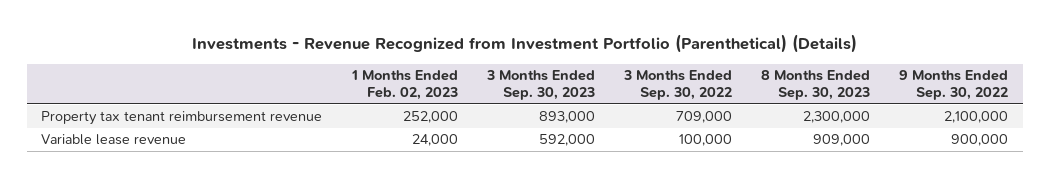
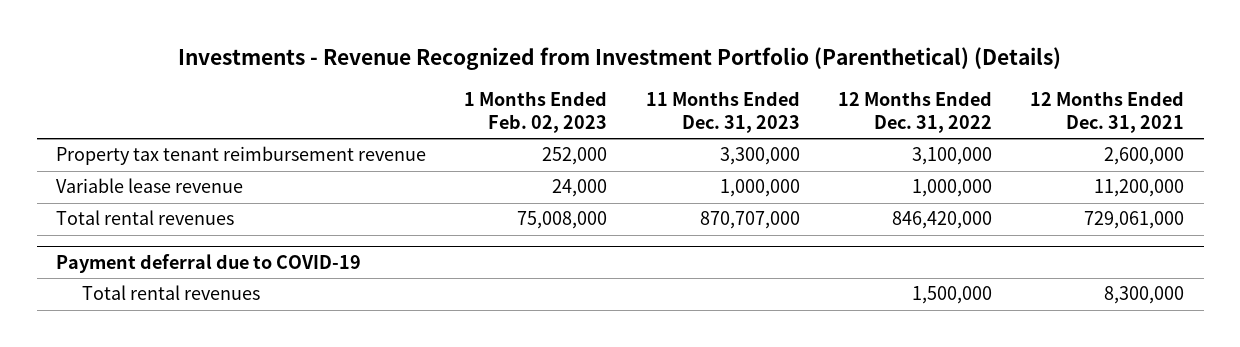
- | 1 Months Ended Feb. 02, 2023 | 3 Months Ended Sep. 30, 2023 | 3 Months Ended Sep. 30, 2022 | 8 Months Ended Sep. 30, 2023 | 9 Months Ended Sep. 30, 2022
+ | 1 Months Ended Feb. 02, 2023 | 11 Months Ended Dec. 31, 2023 | 12 Months Ended Dec. 31, 2022 | 12 Months Ended Dec. 31, 2021
+ Total rental revenues | 75,008,000 | 870,707,000 | 846,420,000 | 729,061,000
+ Payment deferral due to COVID-19
+ Total rental revenues | | | 1,500,000 | 8,300,000

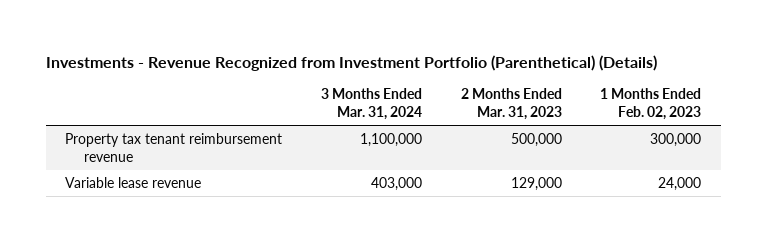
- | 1 Months Ended Feb. 02, 2023 | 11 Months Ended Dec. 31, 2023 | 12 Months Ended Dec. 31, 2022 | 12 Months Ended Dec. 31, 2021
+ | 3 Months Ended Mar. 31, 2024 | 2 Months Ended Mar. 31, 2023 | 1 Months Ended Feb. 02, 2023
- Property tax tenant reimbursement revenue | 252,000 | 3,300,000 | 3,100,000 | 2,600,000
+ Property tax tenant reimbursement revenue | 1,100,000 | 500,000 | 300,000
- Total rental revenues | 75,008,000 | 870,707,000 | 846,420,000 | 729,061,000
- Payment deferral due to COVID-19
- Total rental revenues | | | 1,500,000 | 8,300,000

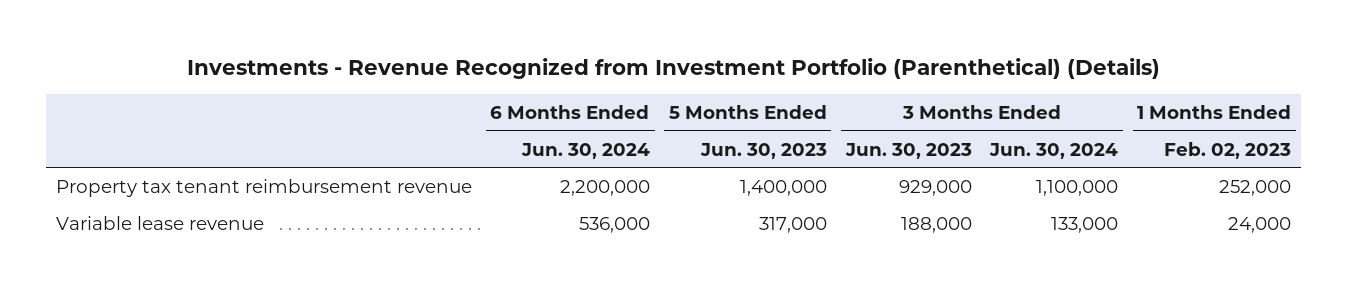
- | 3 Months Ended Mar. 31, 2024 | 2 Months Ended Mar. 31, 2023 | 1 Months Ended Feb. 02, 2023
+ | 6 Months Ended Jun. 30, 2024 | 5 Months Ended Jun. 30, 2023 | 3 Months Ended Jun. 30, 2023 | 3 Months Ended Jun. 30, 2024 | 1 Months Ended Feb. 02, 2023
- Property tax tenant reimbursement revenue | 1,100,000 | 500,000 | 300,000
+ Property tax tenant reimbursement revenue | 2,200,000 | 1,400,000 | 929,000 | 1,100,000 | 252,000

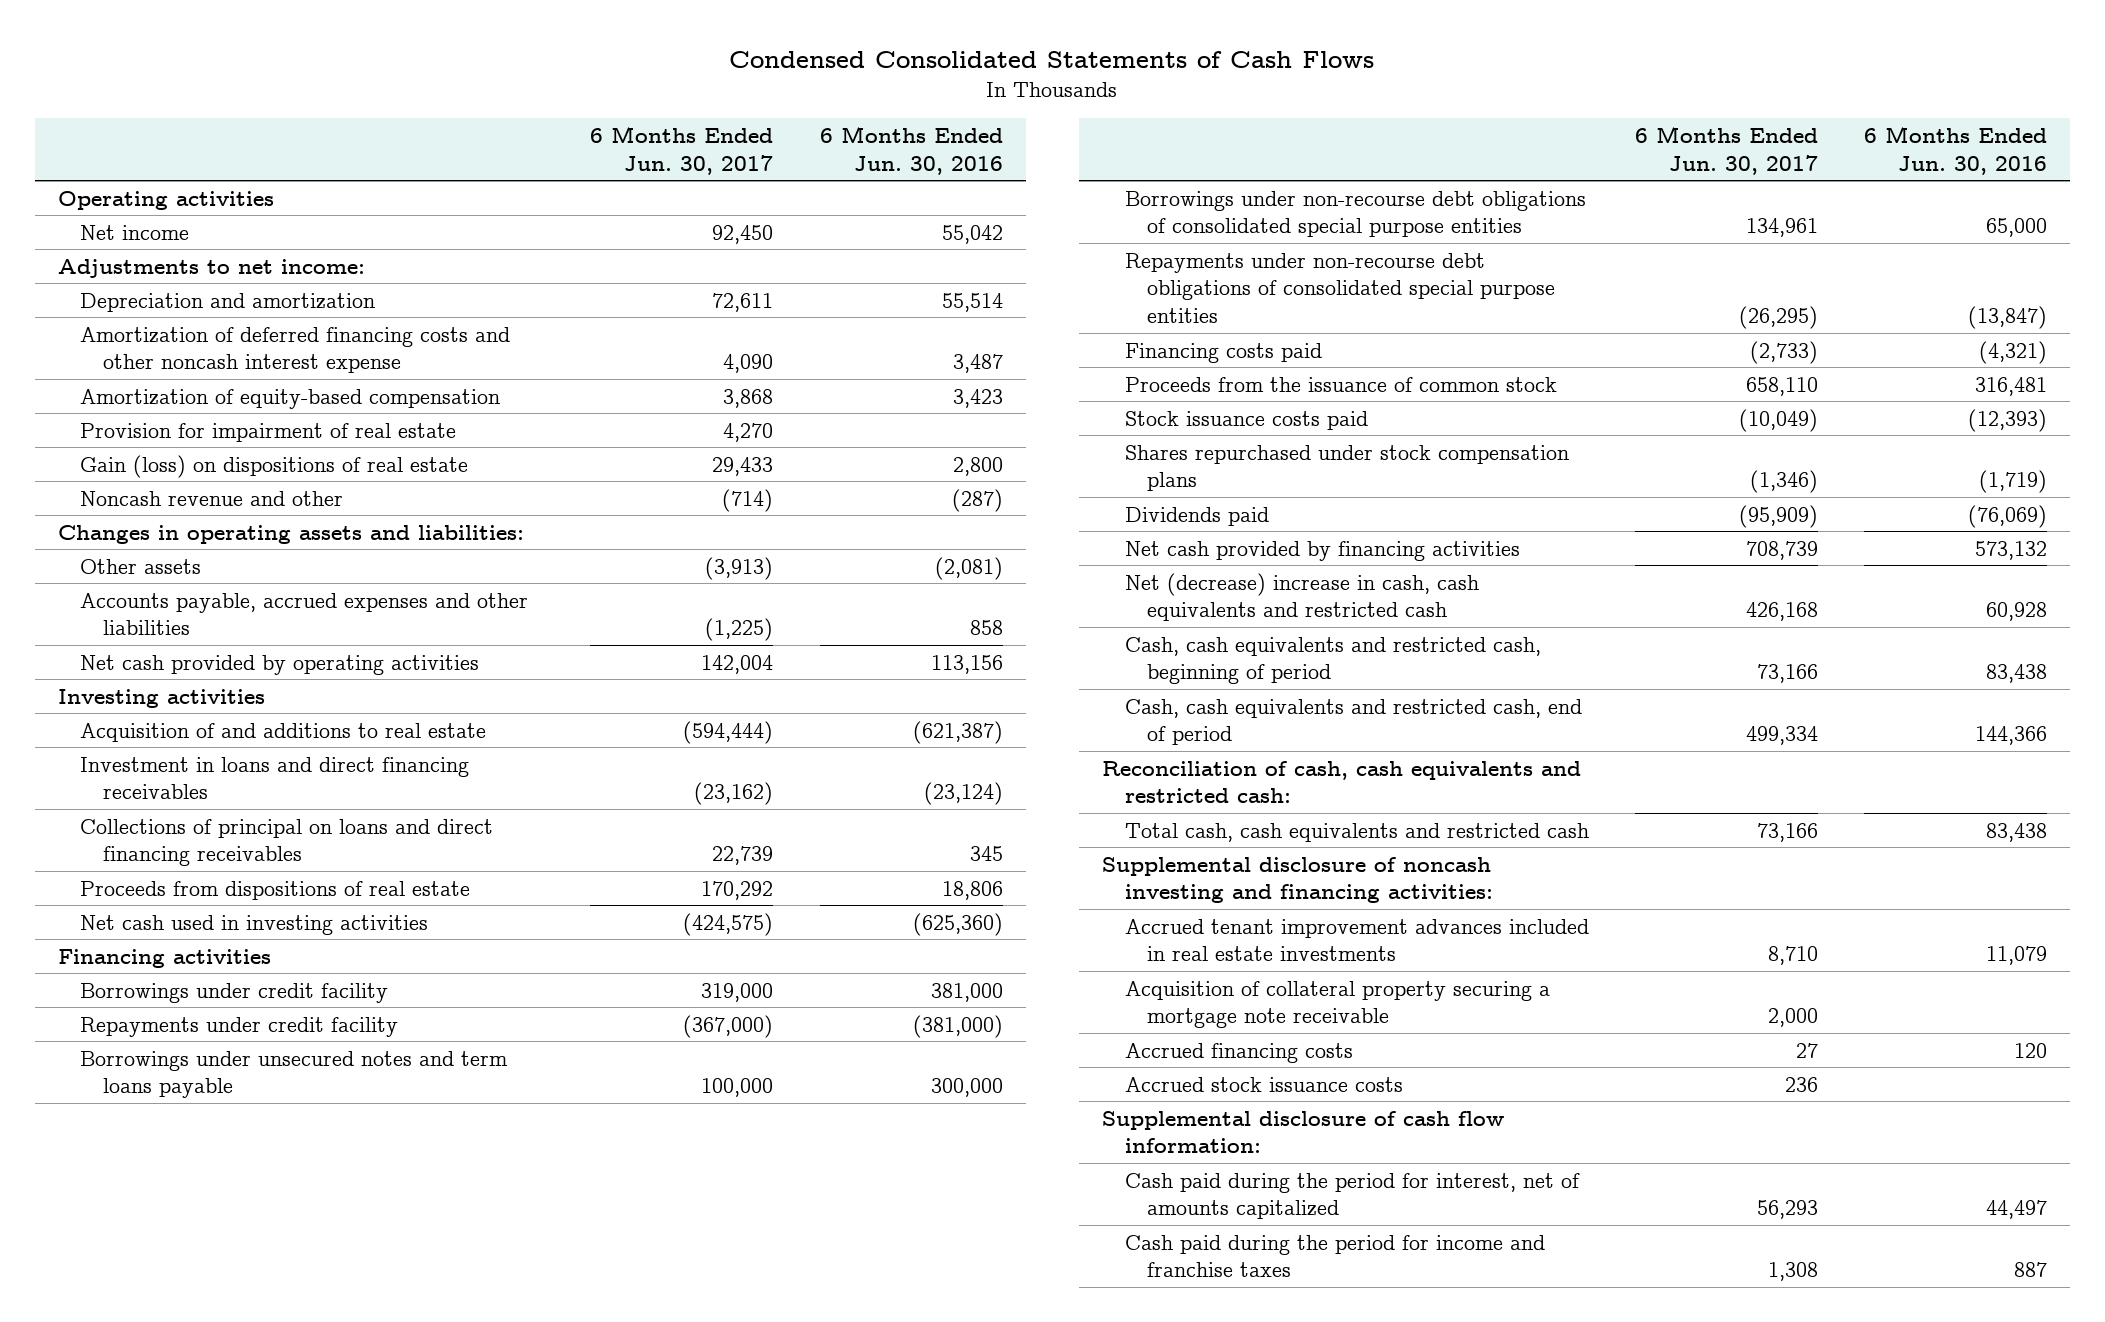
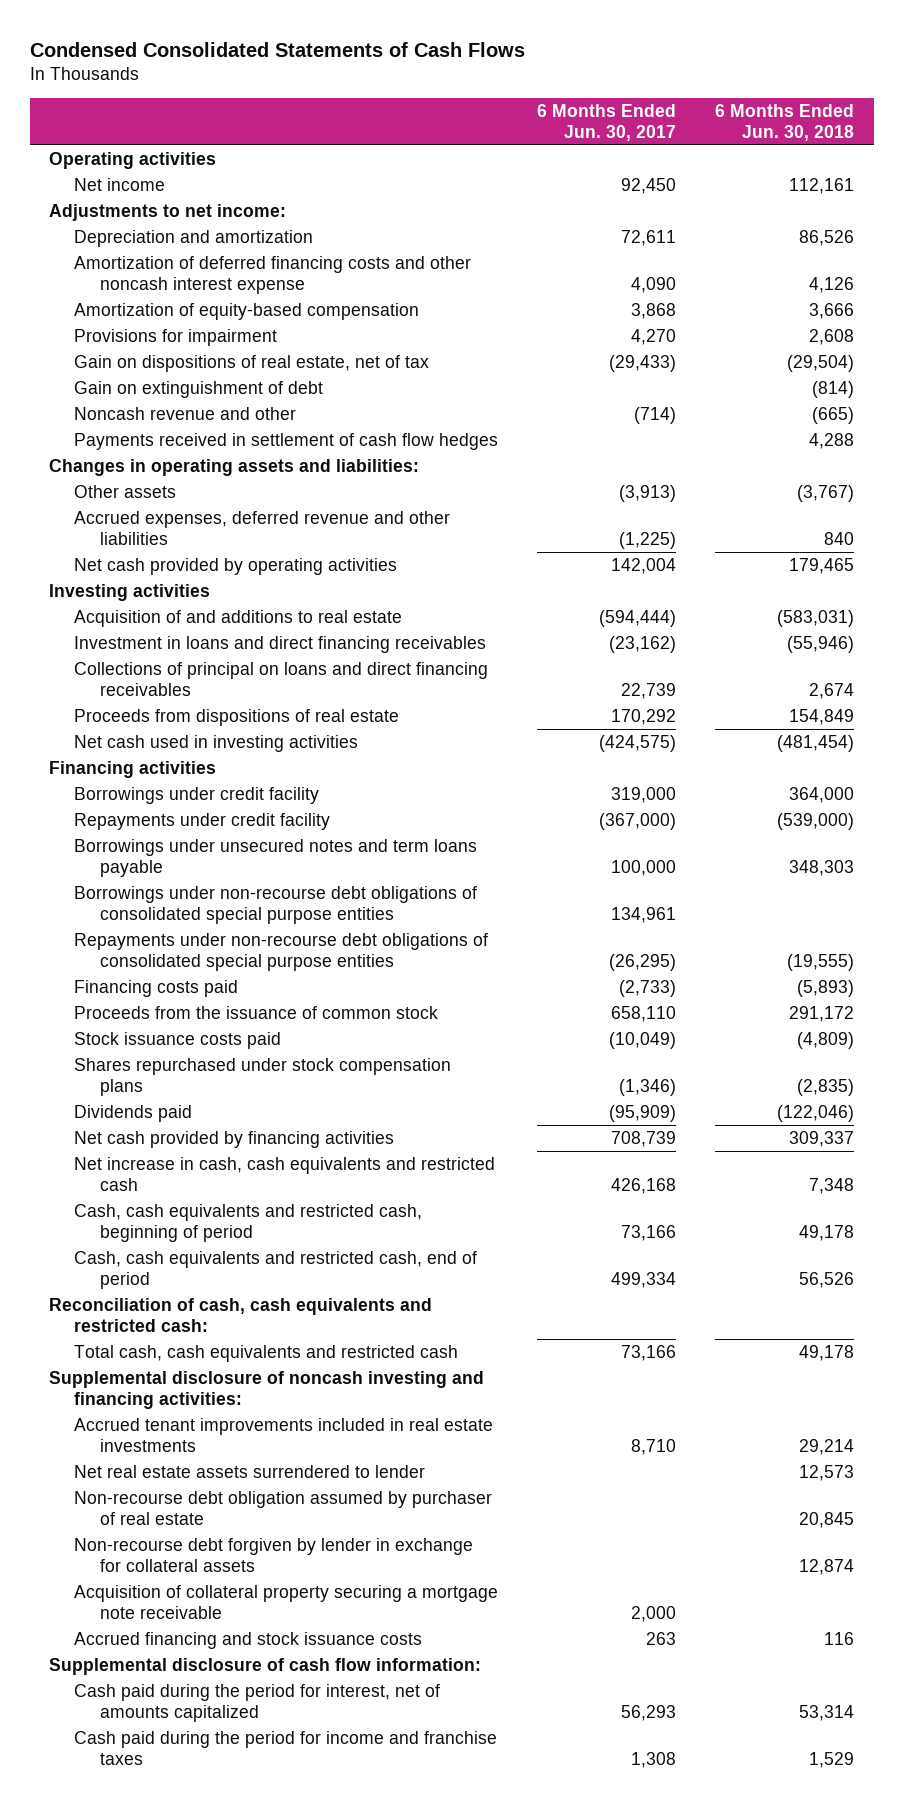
- | 6 Months Ended Jun. 30, 2017 | 6 Months Ended Jun. 30, 2016
+ | 6 Months Ended Jun. 30, 2017 | 6 Months Ended Jun. 30, 2018
- Provision for impairment of real estate | 4,270 |
- Gain (loss) on dispositions of real estate | 29,433 | 2,800
+ Provisions for impairment | 4,270 | 2,608
+ Gain on dispositions of real estate, net of tax | (29,433) | (29,504)
+ Gain on extinguishment of debt | | (814)
+ Payments received in settlement of cash flow hedges | | 4,288
- Accounts payable, accrued expenses and other liabilities | (1,225) | 858
+ Accrued expenses, deferred revenue and other liabilities | (1,225) | 840
- Net (decrease) increase in cash, cash equivalents and restricted cash | 426,168 | 60,928
+ Net increase in cash, cash equivalents and restricted cash | 426,168 | 7,348
- Accrued tenant improvement advances included in real estate investments | 8,710 | 11,079
+ Accrued tenant improvements included in real estate investments | 8,710 | 29,214
+ Net real estate assets surrendered to lender | | 12,573
+ Non-recourse debt obligation assumed by purchaser of real estate | | 20,845
+ Non-recourse debt forgiven by lender in exchange for collateral assets | | 12,874
- Accrued financing costs | 27 | 120
- Accrued stock issuance costs | 236 |
+ Accrued financing and stock issuance costs | 263 | 116

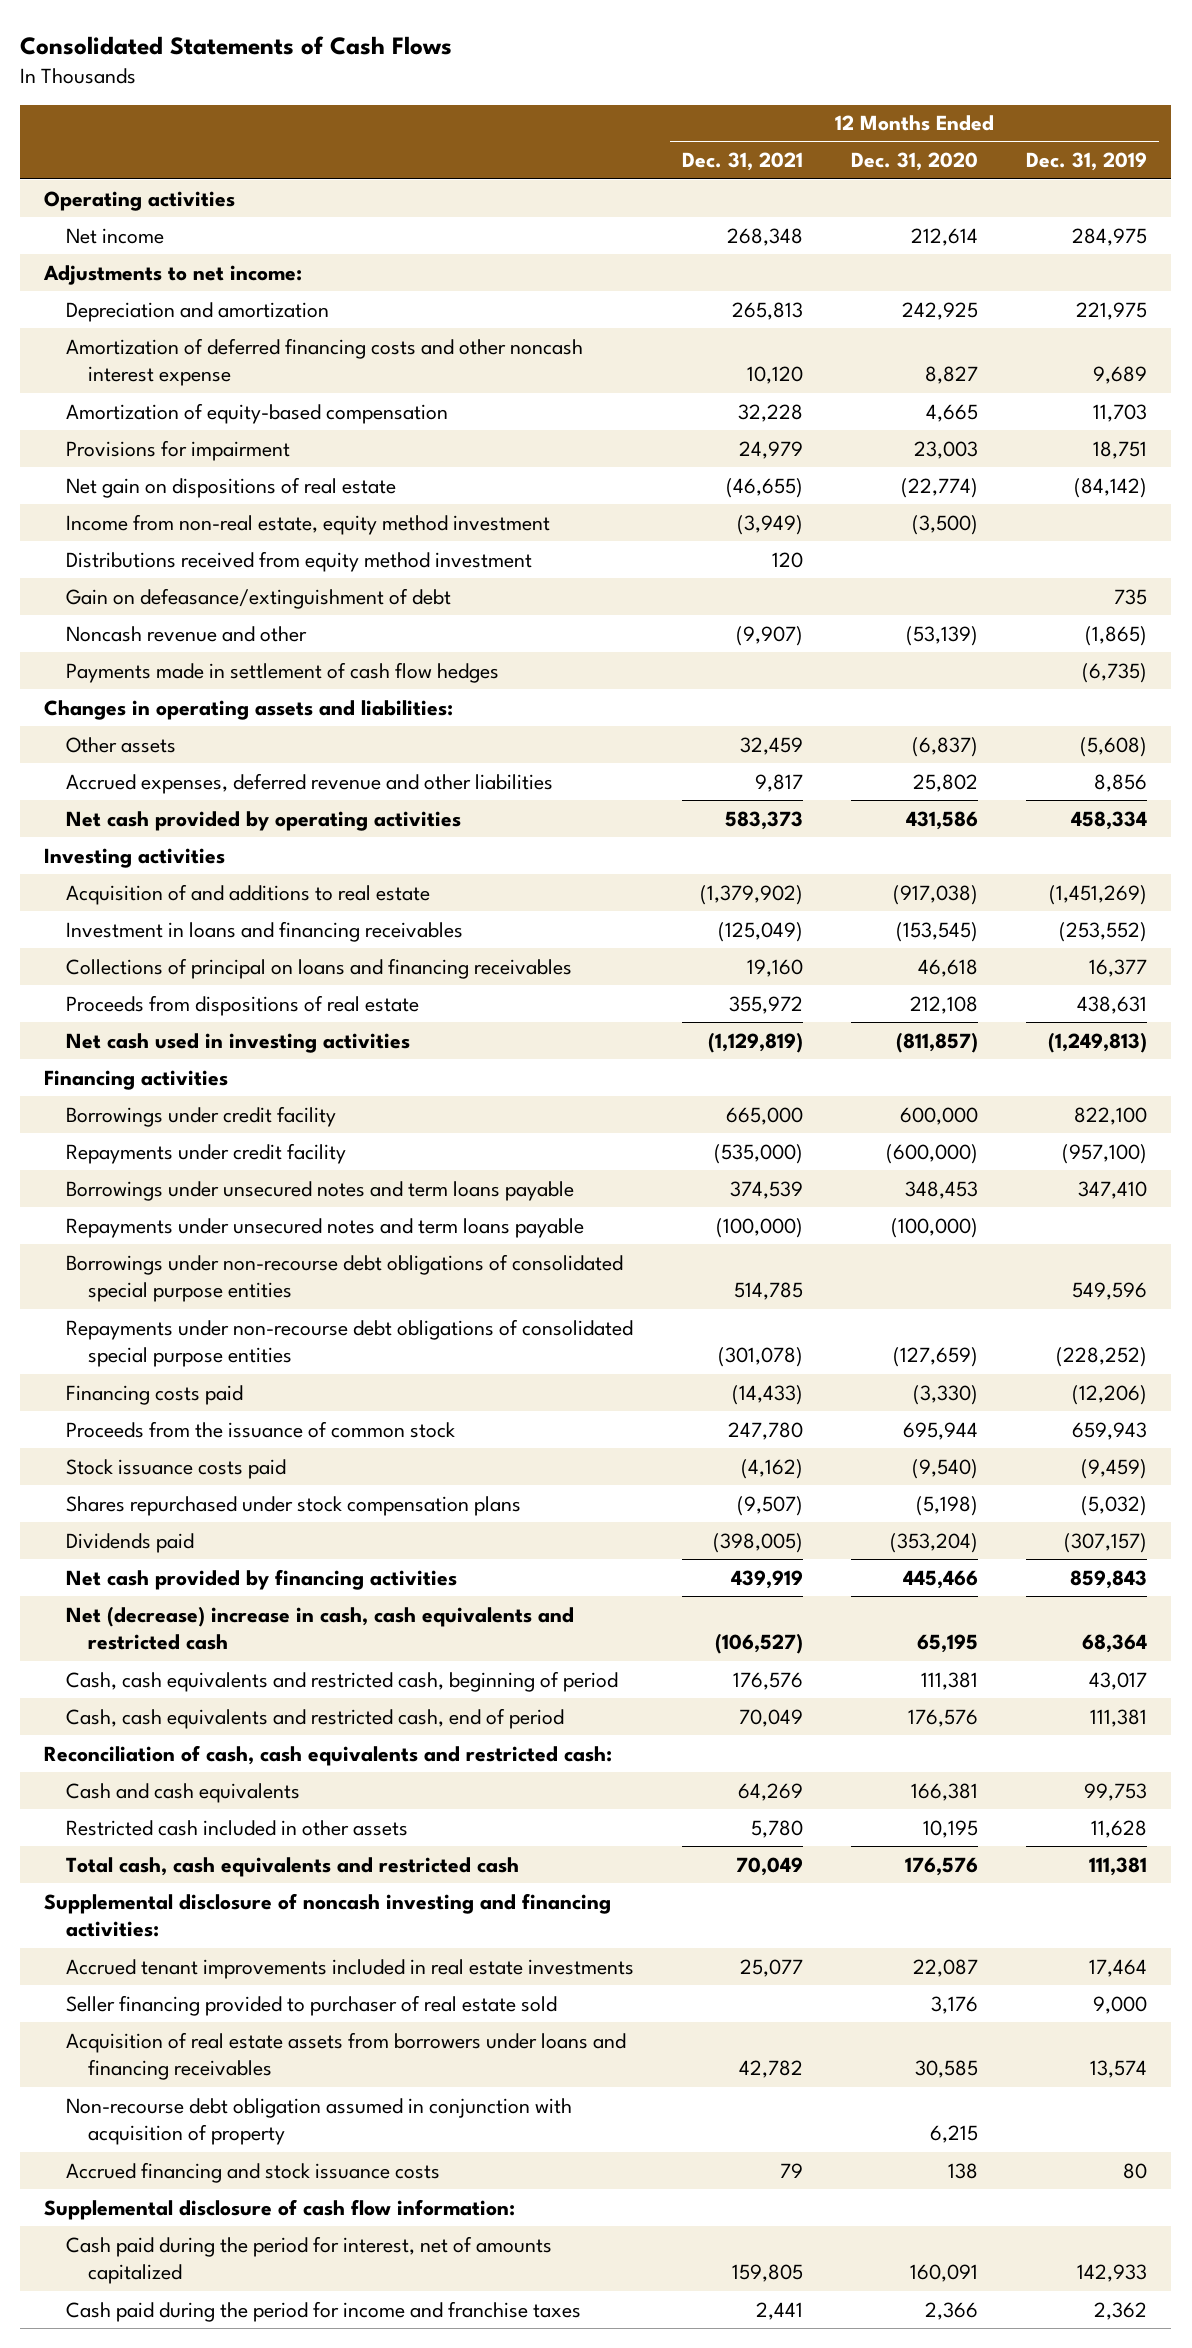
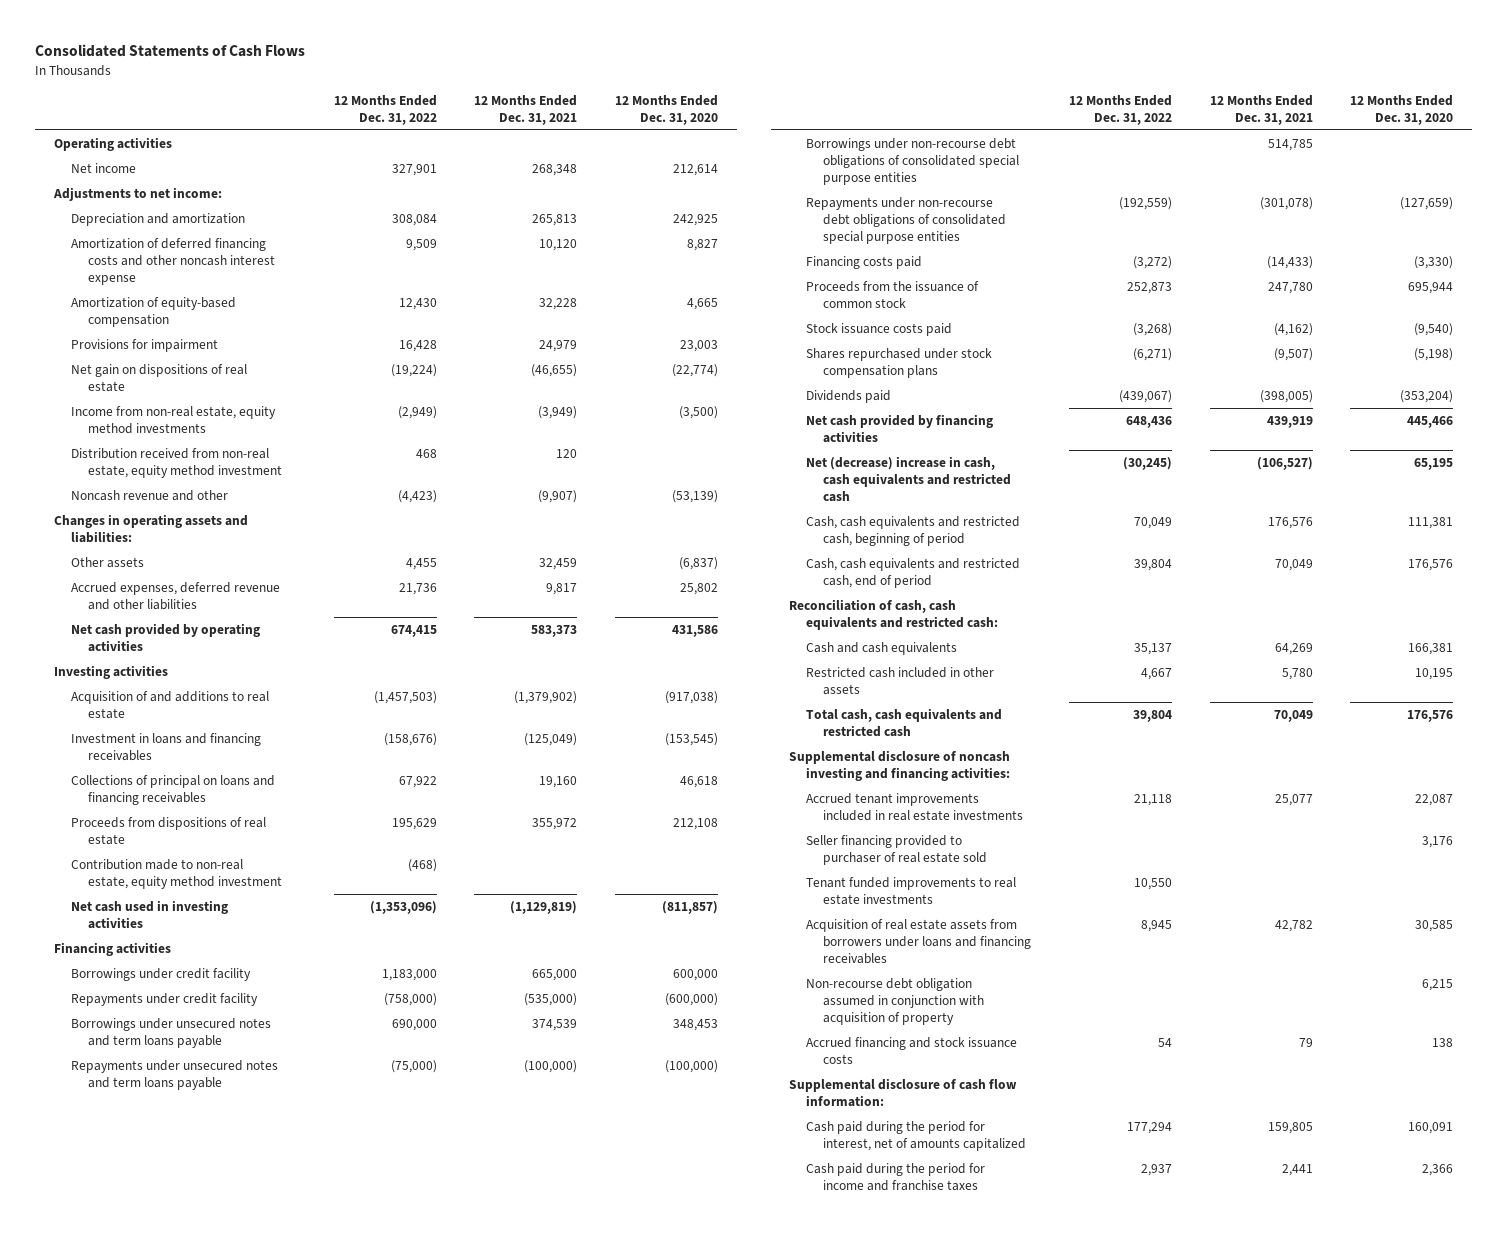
- | 12 Months Ended Dec. 31, 2021 | 12 Months Ended Dec. 31, 2020 | 12 Months Ended Dec. 31, 2019
+ | 12 Months Ended Dec. 31, 2022 | 12 Months Ended Dec. 31, 2021 | 12 Months Ended Dec. 31, 2020
- Income from non-real estate, equity method investment | (3,949) | (3,500) |
- Distributions received from equity method investment | 120 | |
- Gain on defeasance/extinguishment of debt | | | 735
+ Income from non-real estate, equity method investments | (2,949) | (3,949) | (3,500)
+ Distribution received from non-real estate, equity method investment | 468 | 120 |
- Payments made in settlement of cash flow hedges | | | (6,735)
+ Contribution made to non-real estate, equity method investment | (468) | |
+ Tenant funded improvements to real estate investments | 10,550 | |

